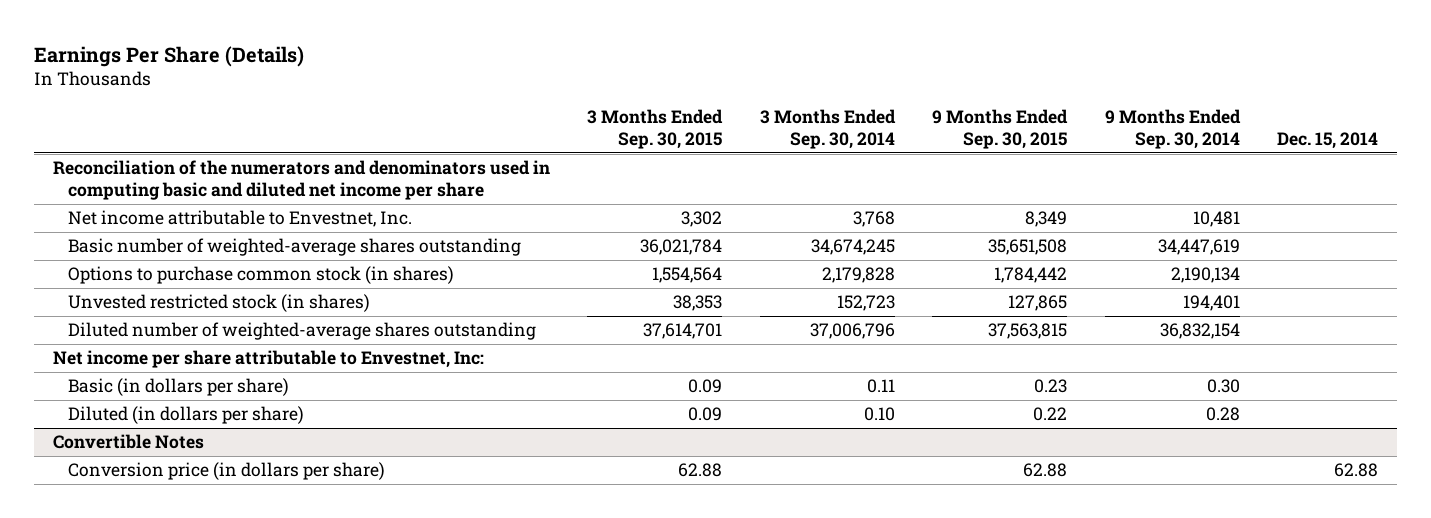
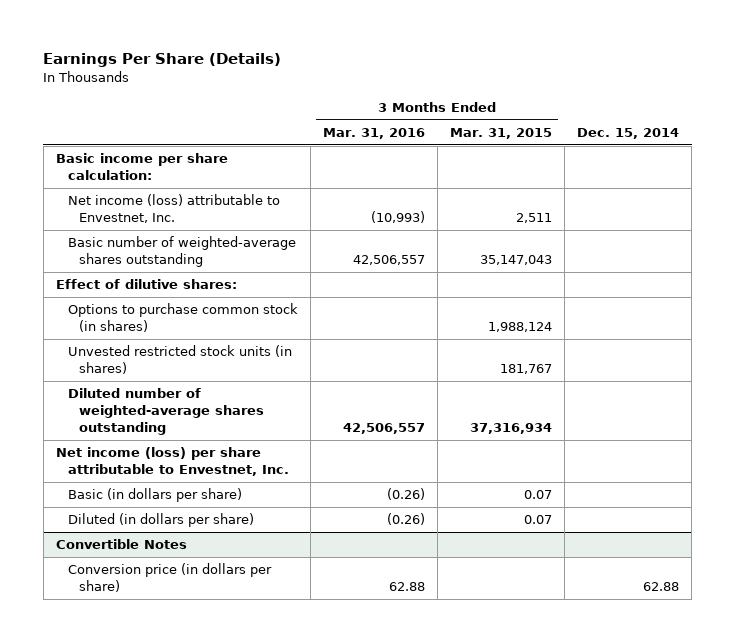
- | 3 Months Ended Sep. 30, 2015 | 3 Months Ended Sep. 30, 2014 | 9 Months Ended Sep. 30, 2015 | 9 Months Ended Sep. 30, 2014 | Dec. 15, 2014
+ | 3 Months Ended Mar. 31, 2016 | 3 Months Ended Mar. 31, 2015 | Dec. 15, 2014
- Reconciliation of the numerators and denominators used in computing basic and diluted net income per share
- Net income attributable to Envestnet, Inc. | 3,302 | 3,768 | 8,349 | 10,481 |
+ Basic income per share calculation:
+ Net income (loss) attributable to Envestnet, Inc. | (10,993) | 2,511 |
+ Effect of dilutive shares:
- Unvested restricted stock (in shares) | 38,353 | 152,723 | 127,865 | 194,401 |
+ Unvested restricted stock units (in shares) | | 181,767 |
- Net income per share attributable to Envestnet, Inc:
+ Net income (loss) per share attributable to Envestnet, Inc.

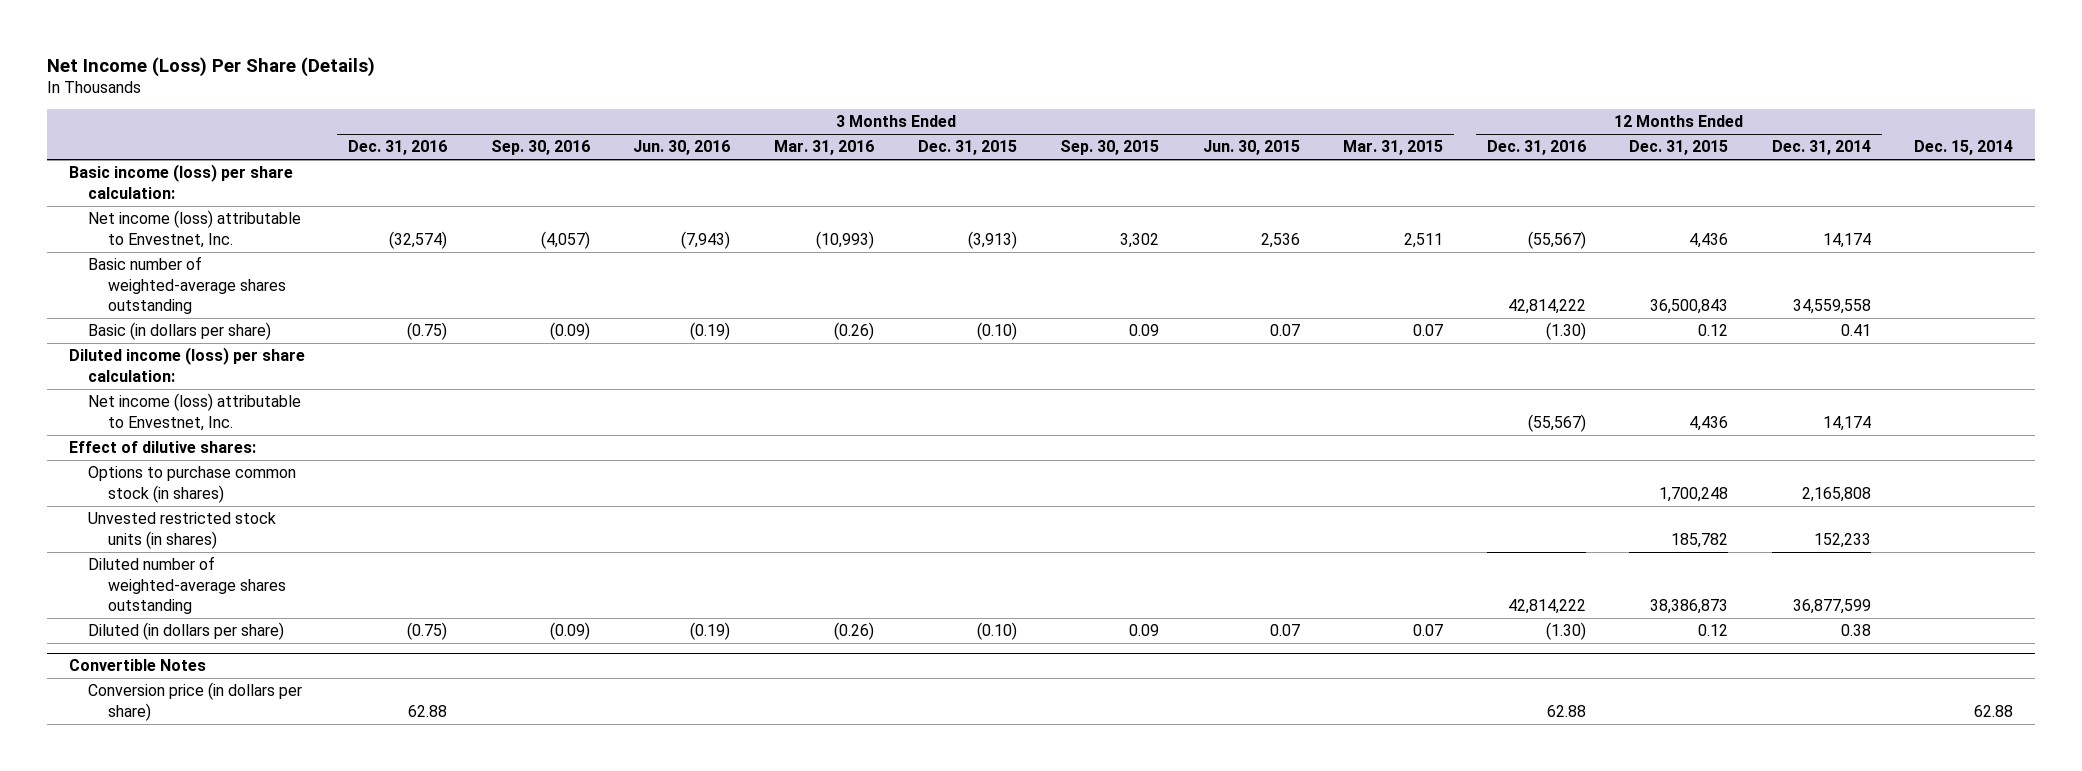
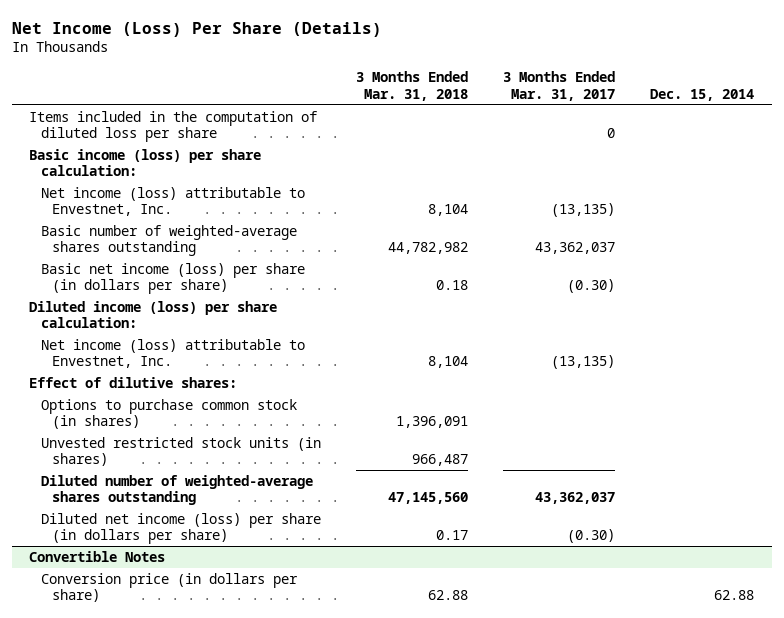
- | 3 Months Ended Dec. 31, 2016 | 3 Months Ended Sep. 30, 2016 | 3 Months Ended Jun. 30, 2016 | 3 Months Ended Mar. 31, 2016 | 3 Months Ended Dec. 31, 2015 | 3 Months Ended Sep. 30, 2015 | 3 Months Ended Jun. 30, 2015 | 3 Months Ended Mar. 31, 2015 | 12 Months Ended Dec. 31, 2016 | 12 Months Ended Dec. 31, 2015 | 12 Months Ended Dec. 31, 2014 | Dec. 15, 2014
+ | 3 Months Ended Mar. 31, 2018 | 3 Months Ended Mar. 31, 2017 | Dec. 15, 2014
+ Items included in the computation of diluted loss per share | | 0 |
- Basic (in dollars per share) | (0.75) | (0.09) | (0.19) | (0.26) | (0.10) | 0.09 | 0.07 | 0.07 | (1.30) | 0.12 | 0.41 |
+ Basic net income (loss) per share (in dollars per share) | 0.18 | (0.30) |
- Diluted (in dollars per share) | (0.75) | (0.09) | (0.19) | (0.26) | (0.10) | 0.09 | 0.07 | 0.07 | (1.30) | 0.12 | 0.38 |
+ Diluted net income (loss) per share (in dollars per share) | 0.17 | (0.30) |

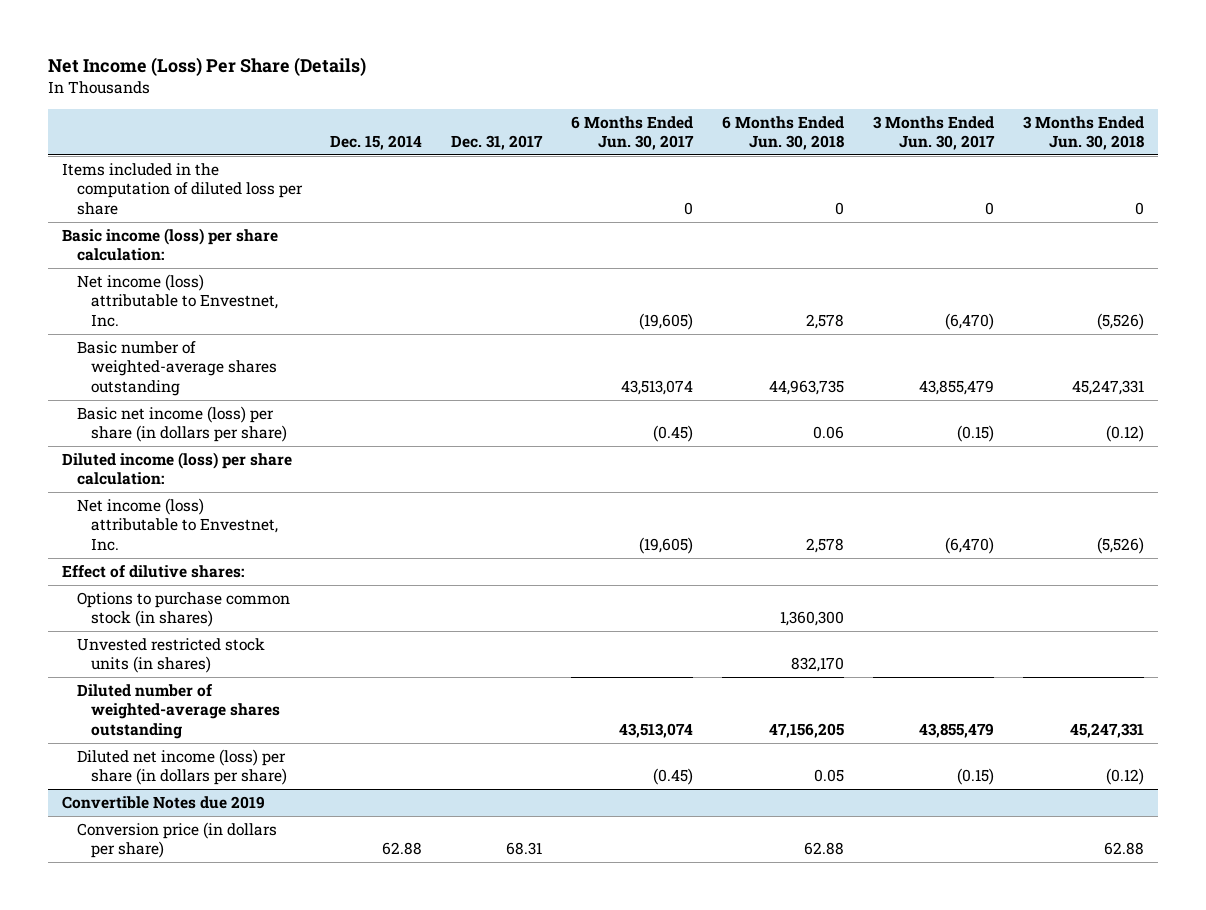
- | 3 Months Ended Mar. 31, 2018 | 3 Months Ended Mar. 31, 2017 | Dec. 15, 2014
+ | Dec. 15, 2014 | Dec. 31, 2017 | 6 Months Ended Jun. 30, 2017 | 6 Months Ended Jun. 30, 2018 | 3 Months Ended Jun. 30, 2017 | 3 Months Ended Jun. 30, 2018
- Convertible Notes
+ Convertible Notes due 2019

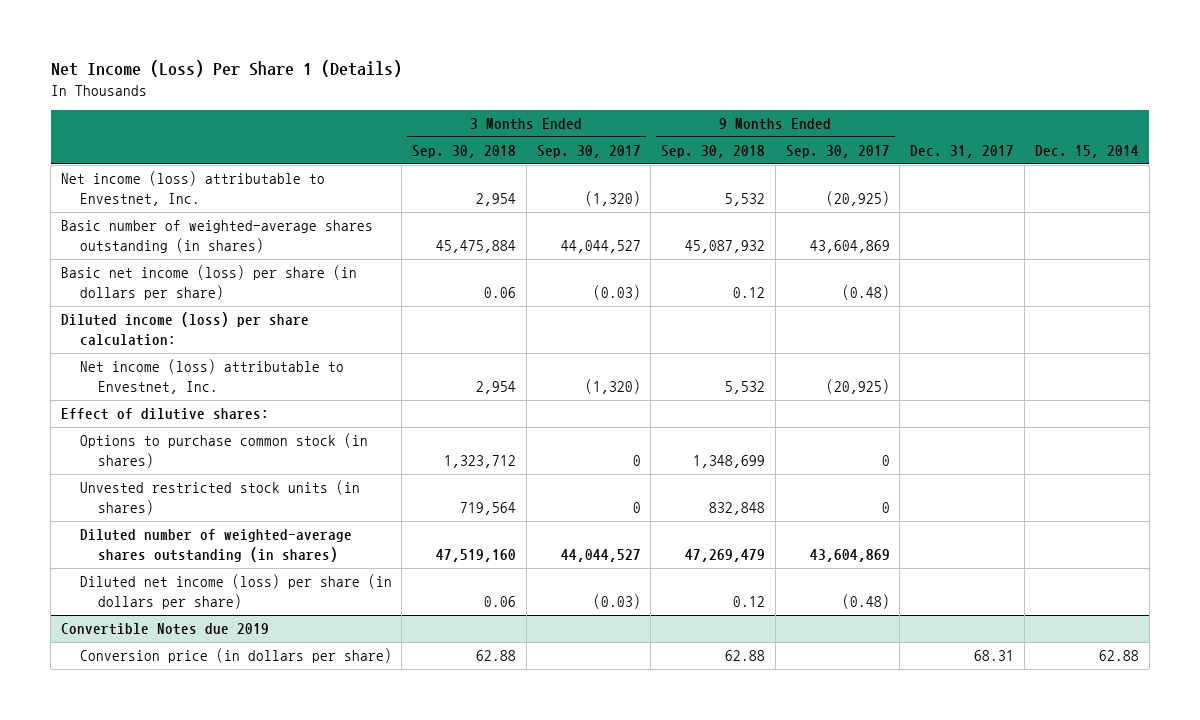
- Net Income (Loss) Per Share (Details)
+ Net Income (Loss) Per Share 1 (Details)
- | Dec. 15, 2014 | Dec. 31, 2017 | 6 Months Ended Jun. 30, 2017 | 6 Months Ended Jun. 30, 2018 | 3 Months Ended Jun. 30, 2017 | 3 Months Ended Jun. 30, 2018
+ | 3 Months Ended Sep. 30, 2018 | 3 Months Ended Sep. 30, 2017 | 9 Months Ended Sep. 30, 2018 | 9 Months Ended Sep. 30, 2017 | Dec. 31, 2017 | Dec. 15, 2014
- Items included in the computation of diluted loss per share | | | 0 | 0 | 0 | 0
- Basic income (loss) per share calculation:
- Basic number of weighted-average shares outstanding | | | 43,513,074 | 44,963,735 | 43,855,479 | 45,247,331
+ Basic number of weighted-average shares outstanding (in shares) | 45,475,884 | 44,044,527 | 45,087,932 | 43,604,869 | |
- Diluted number of weighted-average shares outstanding | | | 43,513,074 | 47,156,205 | 43,855,479 | 45,247,331
+ Diluted number of weighted-average shares outstanding (in shares) | 47,519,160 | 44,044,527 | 47,269,479 | 43,604,869 | |

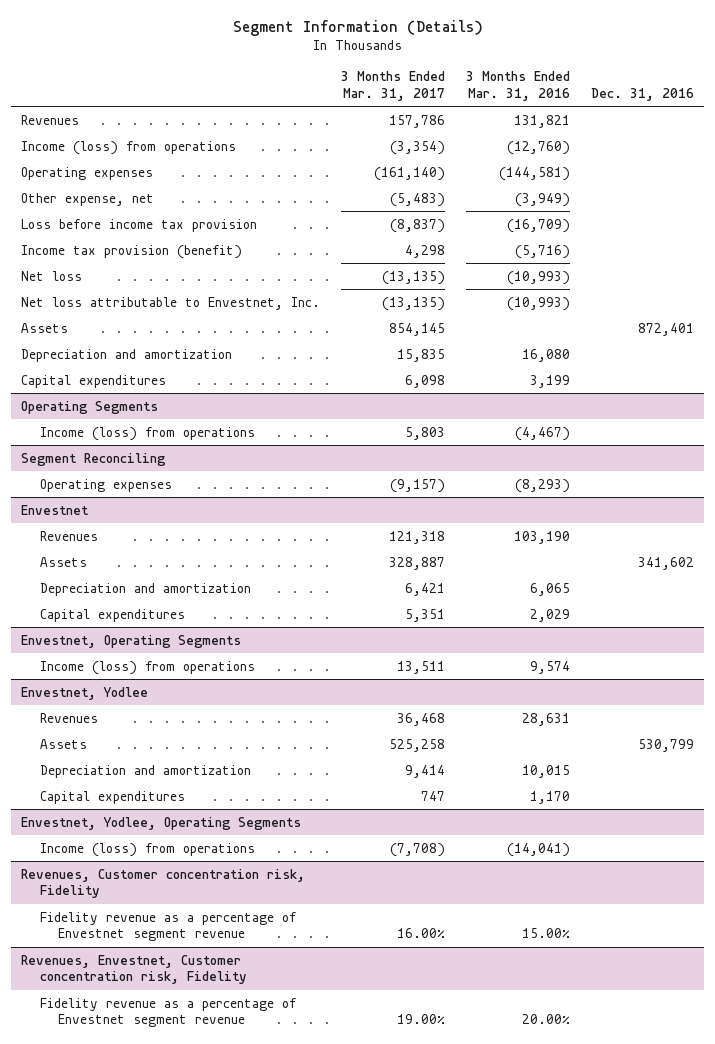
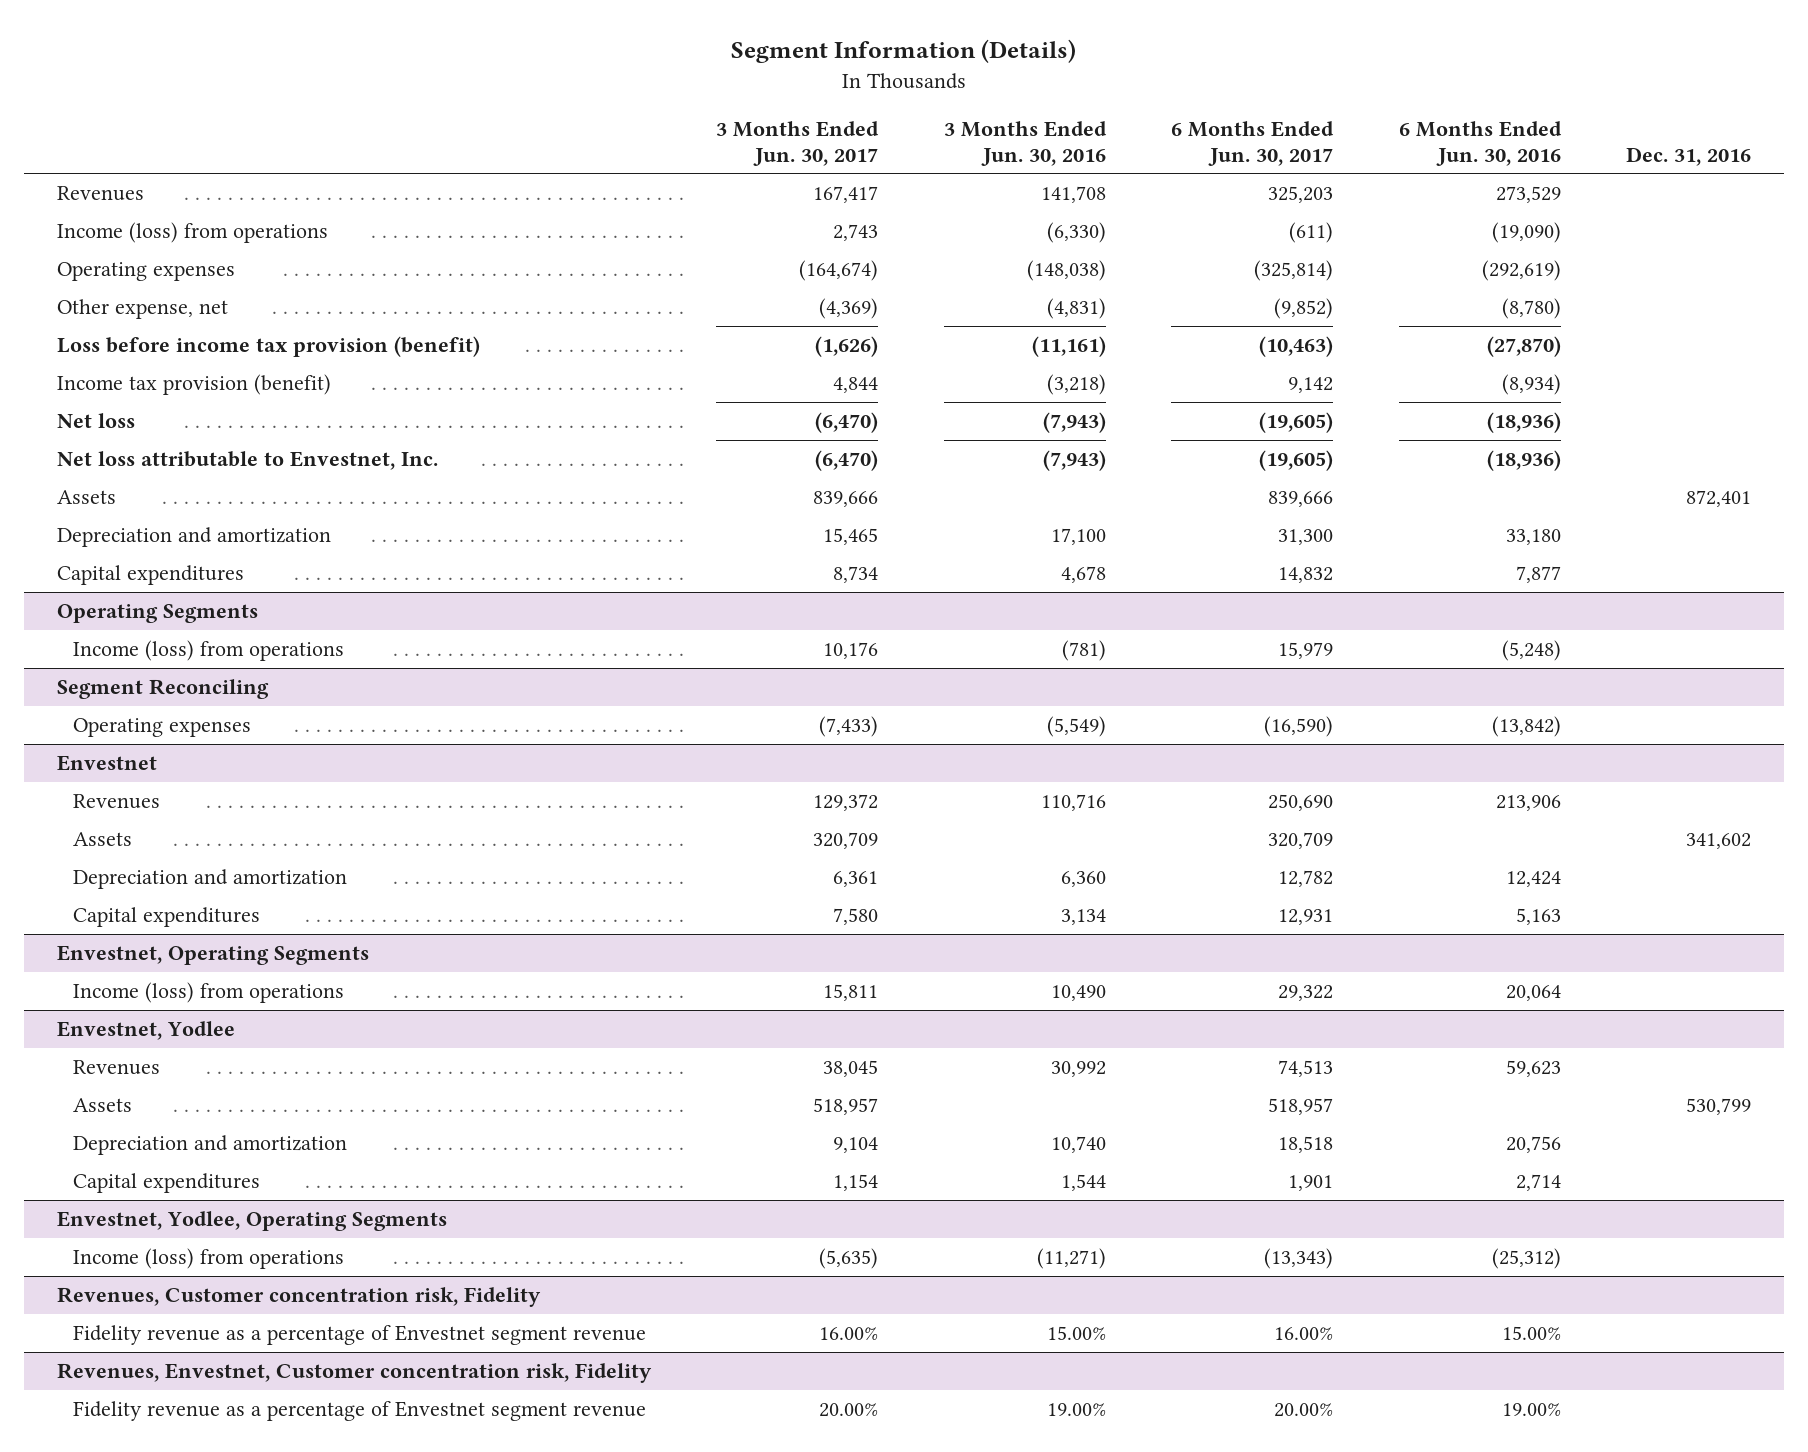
- | 3 Months Ended Mar. 31, 2017 | 3 Months Ended Mar. 31, 2016 | Dec. 31, 2016
+ | 3 Months Ended Jun. 30, 2017 | 3 Months Ended Jun. 30, 2016 | 6 Months Ended Jun. 30, 2017 | 6 Months Ended Jun. 30, 2016 | Dec. 31, 2016
- Loss before income tax provision | (8,837) | (16,709) |
+ Loss before income tax provision (benefit) | (1,626) | (11,161) | (10,463) | (27,870) |

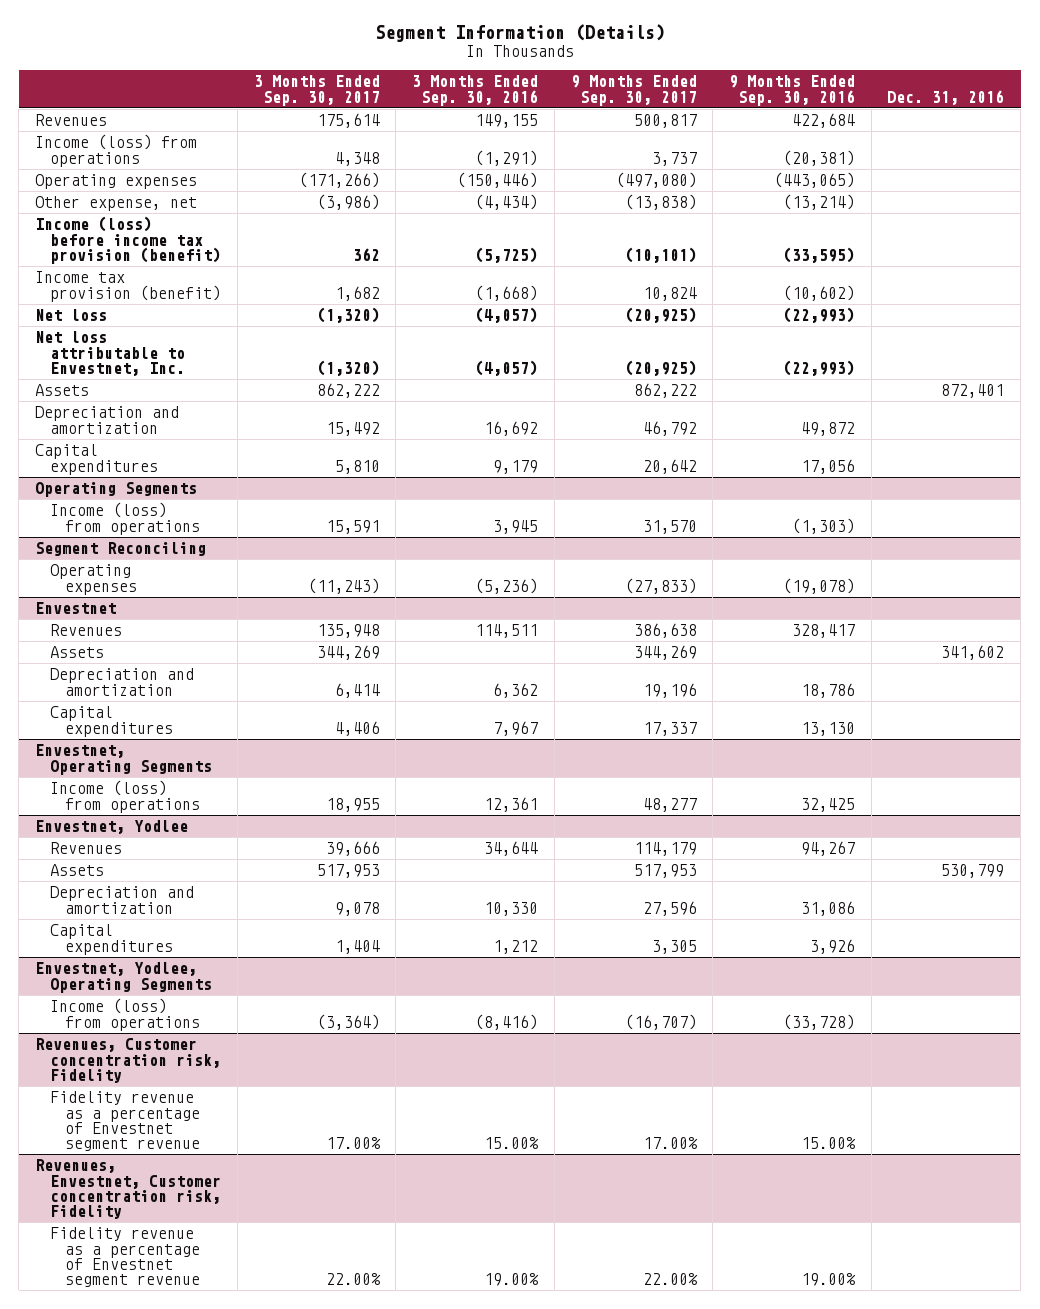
- | 3 Months Ended Jun. 30, 2017 | 3 Months Ended Jun. 30, 2016 | 6 Months Ended Jun. 30, 2017 | 6 Months Ended Jun. 30, 2016 | Dec. 31, 2016
+ | 3 Months Ended Sep. 30, 2017 | 3 Months Ended Sep. 30, 2016 | 9 Months Ended Sep. 30, 2017 | 9 Months Ended Sep. 30, 2016 | Dec. 31, 2016
- Loss before income tax provision (benefit) | (1,626) | (11,161) | (10,463) | (27,870) |
+ Income (loss) before income tax provision (benefit) | 362 | (5,725) | (10,101) | (33,595) |

